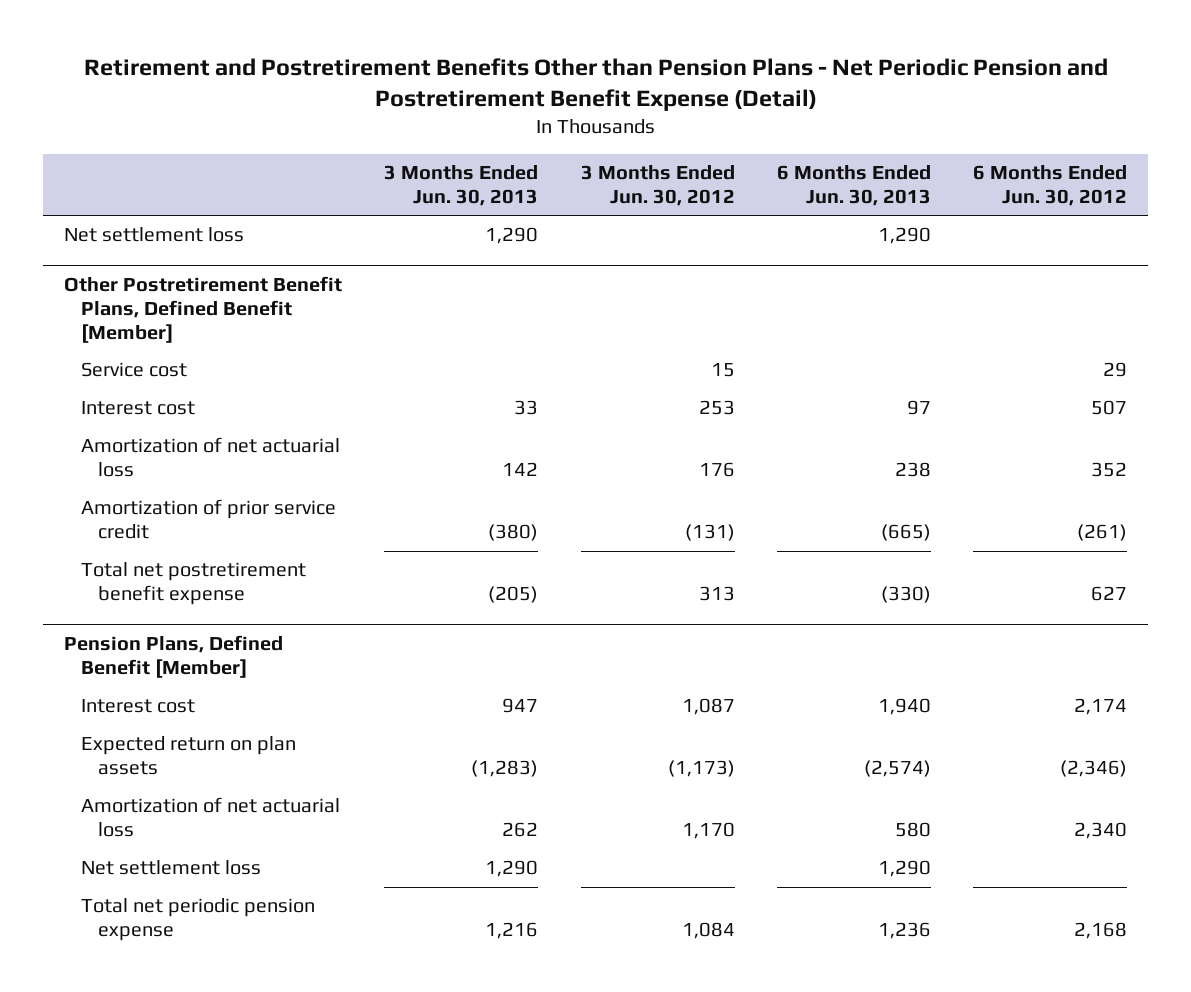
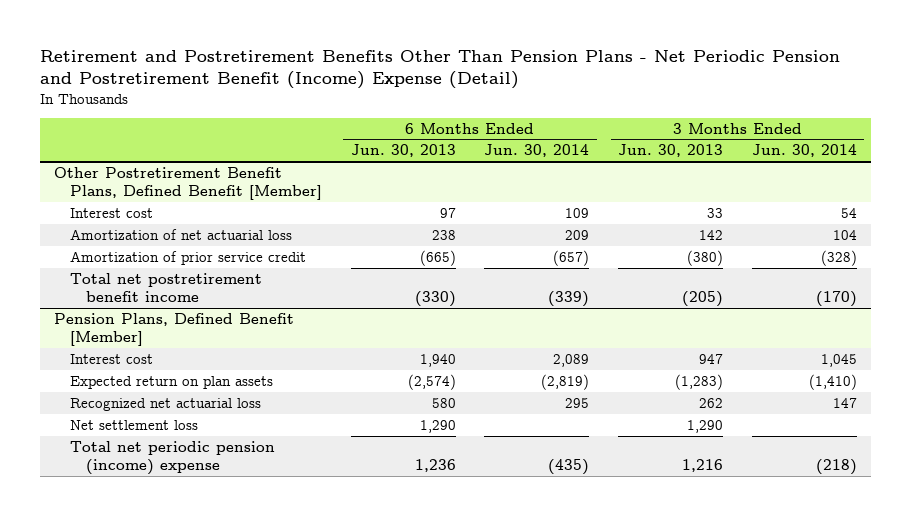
- Retirement and Postretirement Benefits Other than Pension Plans - Net Periodic Pension and Postretirement Benefit Expense (Detail)
+ Retirement and Postretirement Benefits Other Than Pension Plans - Net Periodic Pension and Postretirement Benefit (Income) Expense (Detail)
- | 3 Months Ended Jun. 30, 2013 | 3 Months Ended Jun. 30, 2012 | 6 Months Ended Jun. 30, 2013 | 6 Months Ended Jun. 30, 2012
+ | 6 Months Ended Jun. 30, 2013 | 6 Months Ended Jun. 30, 2014 | 3 Months Ended Jun. 30, 2013 | 3 Months Ended Jun. 30, 2014
- Net settlement loss | 1,290 | | 1,290 |
@ Other Postretirement Benefit Plans, Defined Benefit [Member]
- Service cost | | 15 | | 29
- Total net postretirement benefit expense | (205) | 313 | (330) | 627
+ Total net postretirement benefit income | (330) | (339) | (205) | (170)
@ Pension Plans, Defined Benefit [Member]
- Amortization of net actuarial loss | 262 | 1,170 | 580 | 2,340
+ Recognized net actuarial loss | 580 | 295 | 262 | 147
- Total net periodic pension expense | 1,216 | 1,084 | 1,236 | 2,168
+ Total net periodic pension (income) expense | 1,236 | (435) | 1,216 | (218)

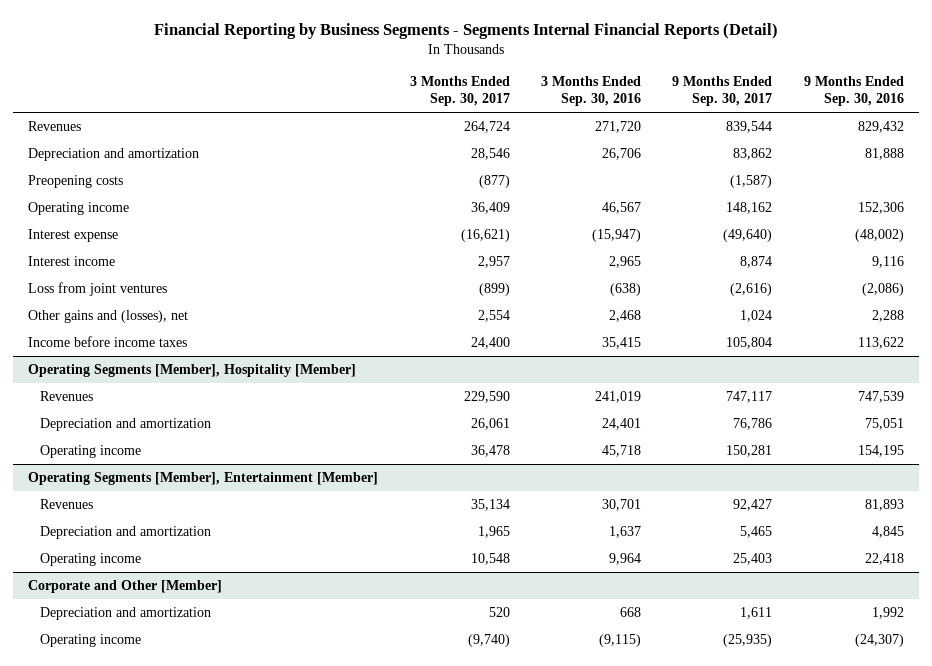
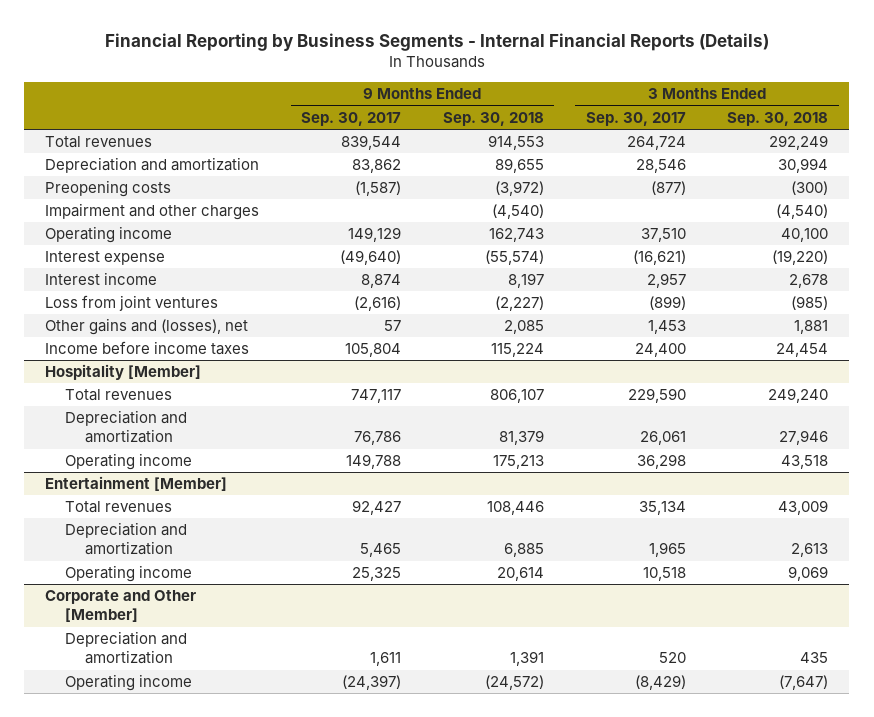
- Financial Reporting by Business Segments - Segments Internal Financial Reports (Detail)
+ Financial Reporting by Business Segments - Internal Financial Reports (Details)
- | 3 Months Ended Sep. 30, 2017 | 3 Months Ended Sep. 30, 2016 | 9 Months Ended Sep. 30, 2017 | 9 Months Ended Sep. 30, 2016
+ | 9 Months Ended Sep. 30, 2017 | 9 Months Ended Sep. 30, 2018 | 3 Months Ended Sep. 30, 2017 | 3 Months Ended Sep. 30, 2018
- Revenues | 264,724 | 271,720 | 839,544 | 829,432
+ Total revenues | 839,544 | 914,553 | 264,724 | 292,249
- Operating income | 36,409 | 46,567 | 148,162 | 152,306
+ Impairment and other charges | | (4,540) | | (4,540)
+ Operating income | 149,129 | 162,743 | 37,510 | 40,100
- Other gains and (losses), net | 2,554 | 2,468 | 1,024 | 2,288
+ Other gains and (losses), net | 57 | 2,085 | 1,453 | 1,881
- Operating Segments [Member], Hospitality [Member]
- Revenues | 229,590 | 241,019 | 747,117 | 747,539
+ Hospitality [Member]
+ Total revenues | 747,117 | 806,107 | 229,590 | 249,240
- Operating income | 36,478 | 45,718 | 150,281 | 154,195
- Operating Segments [Member], Entertainment [Member]
- Revenues | 35,134 | 30,701 | 92,427 | 81,893
+ Operating income | 149,788 | 175,213 | 36,298 | 43,518
+ Entertainment [Member]
+ Total revenues | 92,427 | 108,446 | 35,134 | 43,009
- Operating income | 10,548 | 9,964 | 25,403 | 22,418
+ Operating income | 25,325 | 20,614 | 10,518 | 9,069
@ Corporate and Other [Member]
- Operating income | (9,740) | (9,115) | (25,935) | (24,307)
+ Operating income | (24,397) | (24,572) | (8,429) | (7,647)

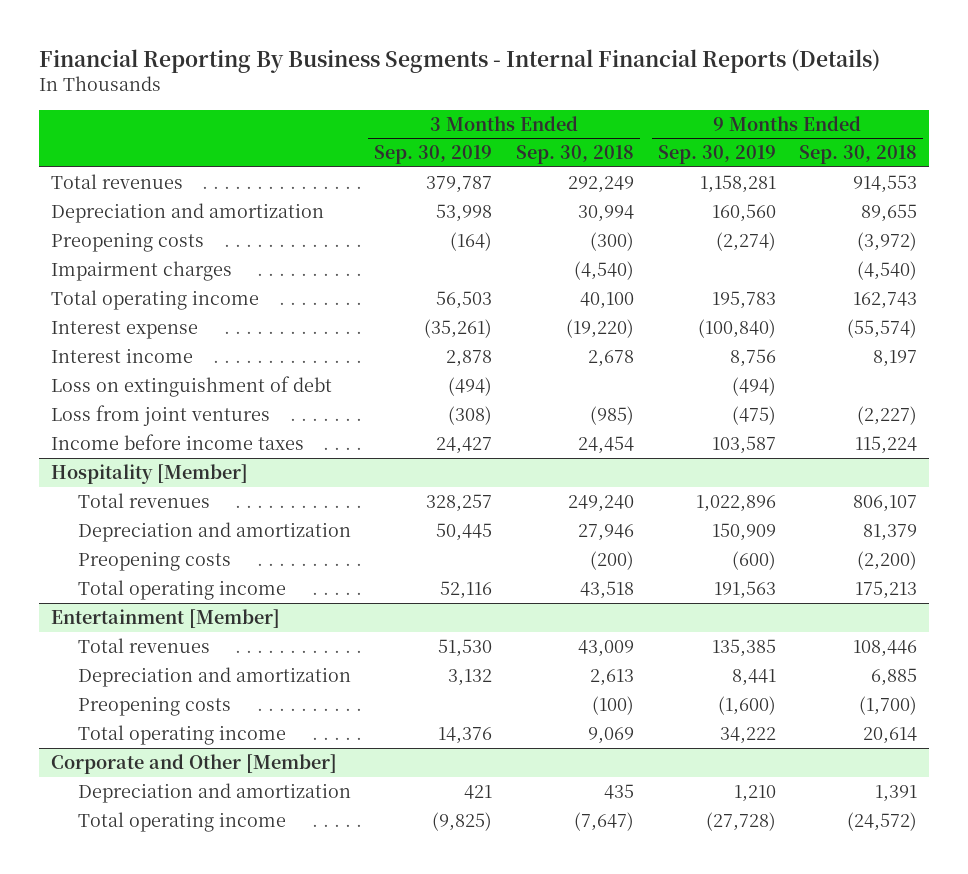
- Financial Reporting by Business Segments - Internal Financial Reports (Details)
+ Financial Reporting By Business Segments - Internal Financial Reports (Details)
- | 9 Months Ended Sep. 30, 2017 | 9 Months Ended Sep. 30, 2018 | 3 Months Ended Sep. 30, 2017 | 3 Months Ended Sep. 30, 2018
+ | 3 Months Ended Sep. 30, 2019 | 3 Months Ended Sep. 30, 2018 | 9 Months Ended Sep. 30, 2019 | 9 Months Ended Sep. 30, 2018
- Impairment and other charges | | (4,540) | | (4,540)
- Operating income | 149,129 | 162,743 | 37,510 | 40,100
+ Impairment charges | | (4,540) | | (4,540)
+ Total operating income | 56,503 | 40,100 | 195,783 | 162,743
+ Loss on extinguishment of debt | (494) | | (494) |
- Other gains and (losses), net | 57 | 2,085 | 1,453 | 1,881
@ Hospitality [Member]
- Operating income | 149,788 | 175,213 | 36,298 | 43,518
+ Preopening costs | | (200) | (600) | (2,200)
+ Total operating income | 52,116 | 43,518 | 191,563 | 175,213
@ Entertainment [Member]
- Operating income | 25,325 | 20,614 | 10,518 | 9,069
+ Preopening costs | | (100) | (1,600) | (1,700)
+ Total operating income | 14,376 | 9,069 | 34,222 | 20,614
@ Corporate and Other [Member]
- Operating income | (24,397) | (24,572) | (8,429) | (7,647)
+ Total operating income | (9,825) | (7,647) | (27,728) | (24,572)

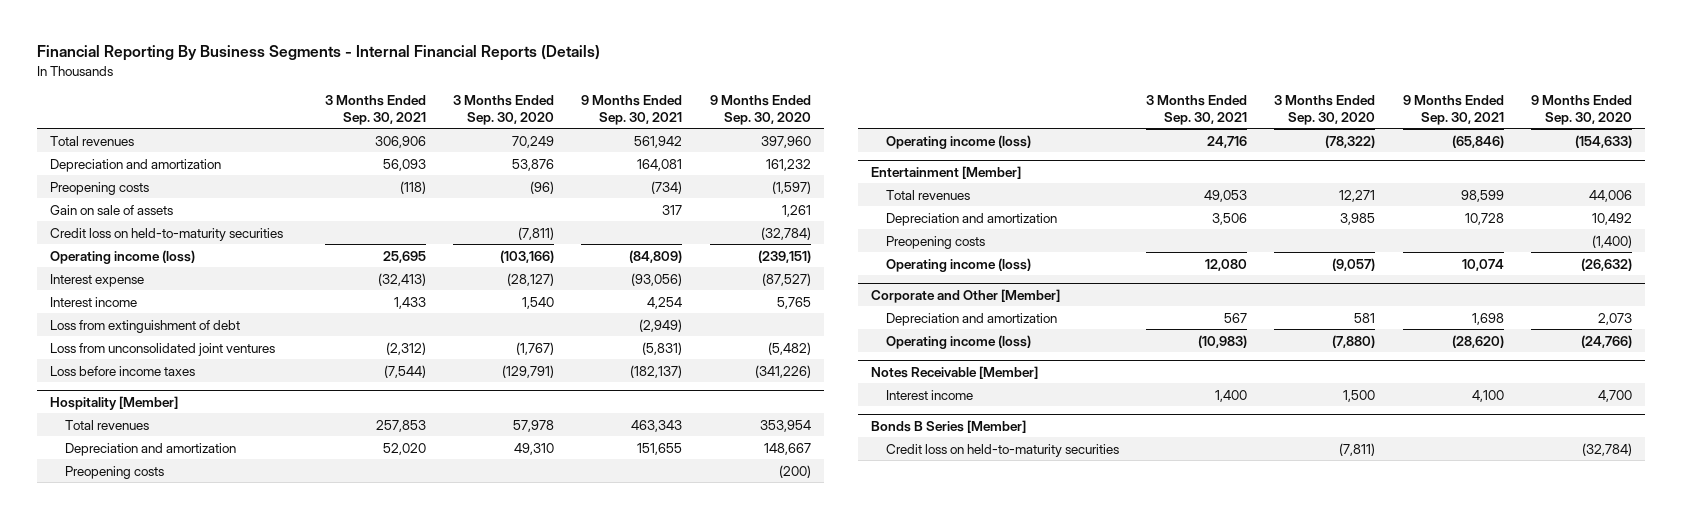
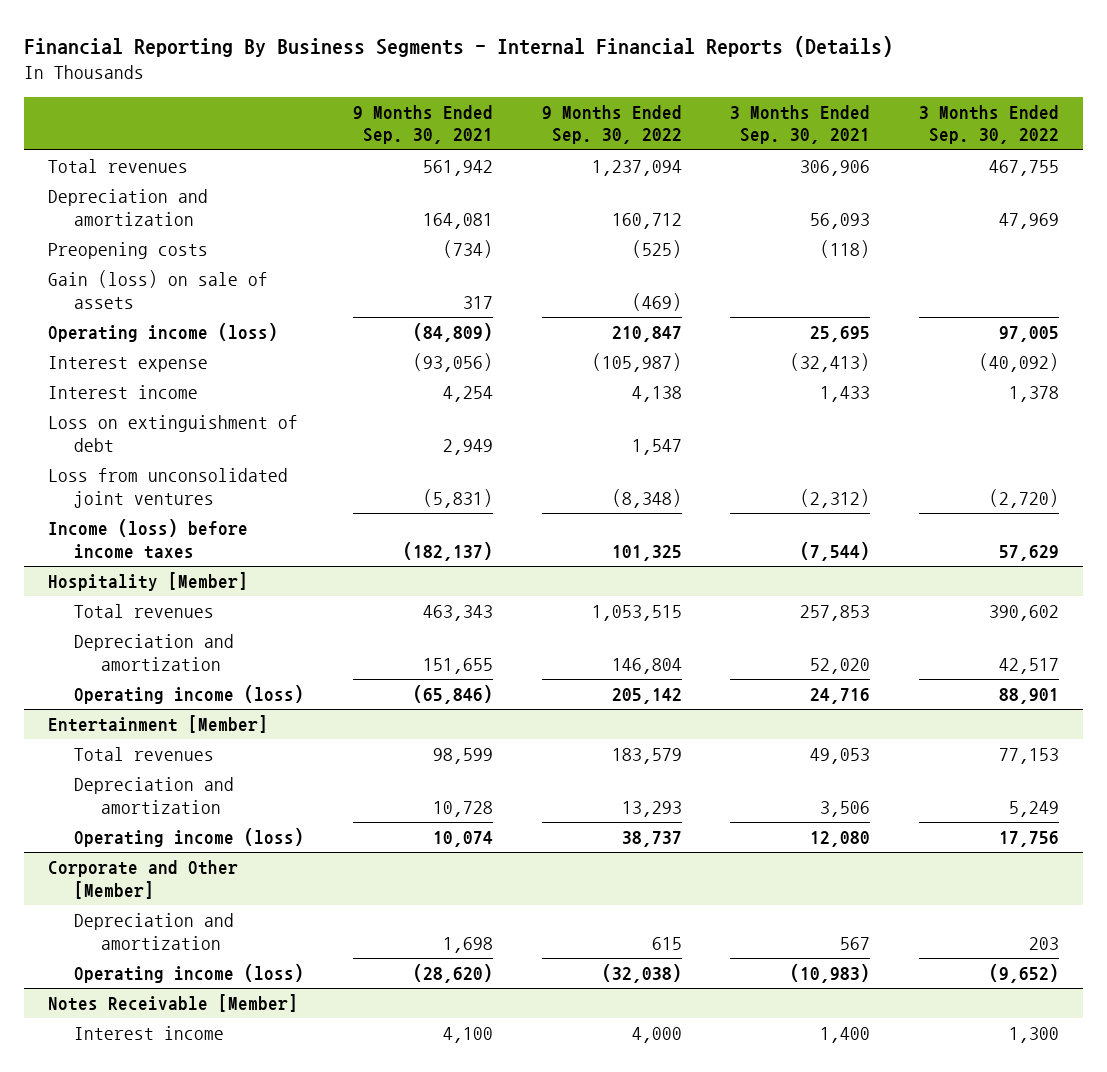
- | 3 Months Ended Sep. 30, 2021 | 3 Months Ended Sep. 30, 2020 | 9 Months Ended Sep. 30, 2021 | 9 Months Ended Sep. 30, 2020
+ | 9 Months Ended Sep. 30, 2021 | 9 Months Ended Sep. 30, 2022 | 3 Months Ended Sep. 30, 2021 | 3 Months Ended Sep. 30, 2022
- Gain on sale of assets | | | 317 | 1,261
- Credit loss on held-to-maturity securities | | (7,811) | | (32,784)
+ Gain (loss) on sale of assets | 317 | (469) | |
- Loss from extinguishment of debt | | | (2,949) |
+ Loss on extinguishment of debt | 2,949 | 1,547 | |
- Loss before income taxes | (7,544) | (129,791) | (182,137) | (341,226)
+ Income (loss) before income taxes | (182,137) | 101,325 | (7,544) | 57,629
@ Hospitality [Member]
- Preopening costs | | | | (200)
@ Entertainment [Member]
- Preopening costs | | | | (1,400)
- Bonds B Series [Member]
- Credit loss on held-to-maturity securities | | (7,811) | | (32,784)

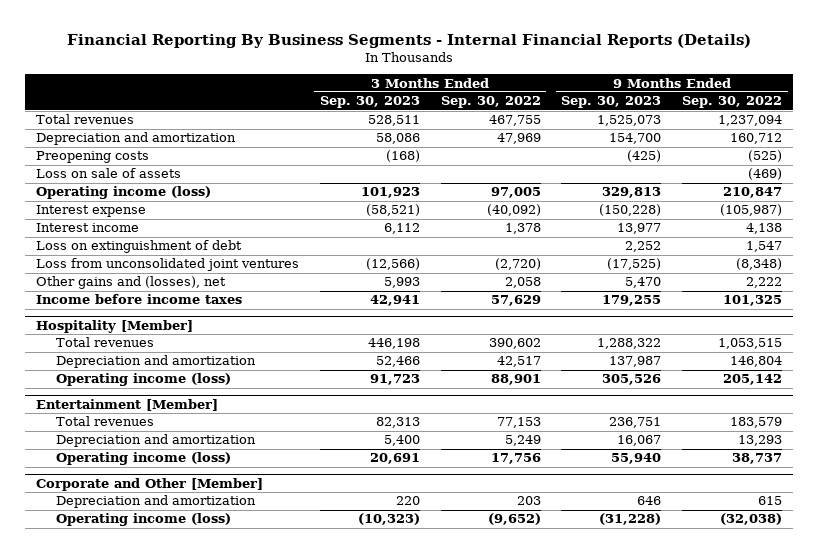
- | 9 Months Ended Sep. 30, 2021 | 9 Months Ended Sep. 30, 2022 | 3 Months Ended Sep. 30, 2021 | 3 Months Ended Sep. 30, 2022
+ | 3 Months Ended Sep. 30, 2023 | 3 Months Ended Sep. 30, 2022 | 9 Months Ended Sep. 30, 2023 | 9 Months Ended Sep. 30, 2022
- Gain (loss) on sale of assets | 317 | (469) | |
+ Loss on sale of assets | | | | (469)
- Income (loss) before income taxes | (182,137) | 101,325 | (7,544) | 57,629
+ Other gains and (losses), net | 5,993 | 2,058 | 5,470 | 2,222
+ Income before income taxes | 42,941 | 57,629 | 179,255 | 101,325
- Notes Receivable [Member]
- Interest income | 4,100 | 4,000 | 1,400 | 1,300

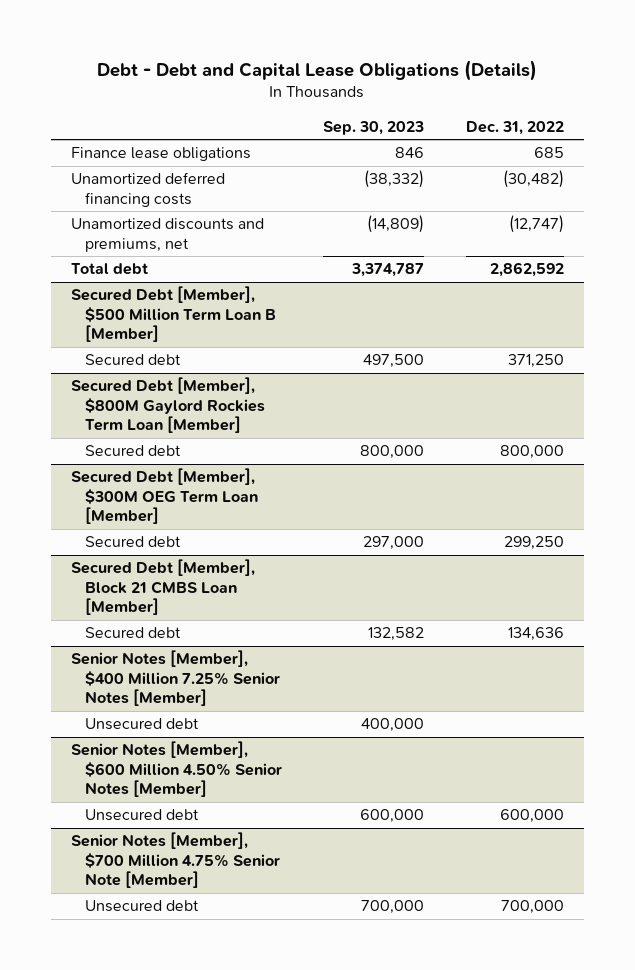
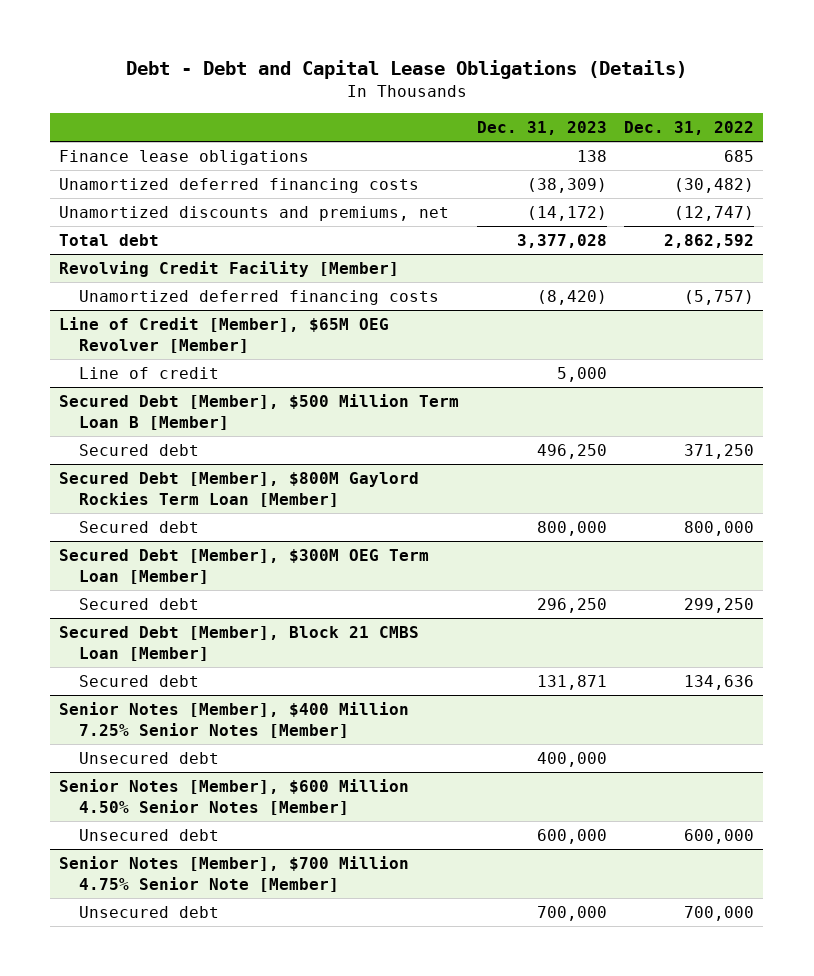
- | Sep. 30, 2023 | Dec. 31, 2022
+ | Dec. 31, 2023 | Dec. 31, 2022
+ Revolving Credit Facility [Member]
+ Unamortized deferred financing costs | (8,420) | (5,757)
+ Line of Credit [Member], $65M OEG Revolver [Member]
+ Line of credit | 5,000 |

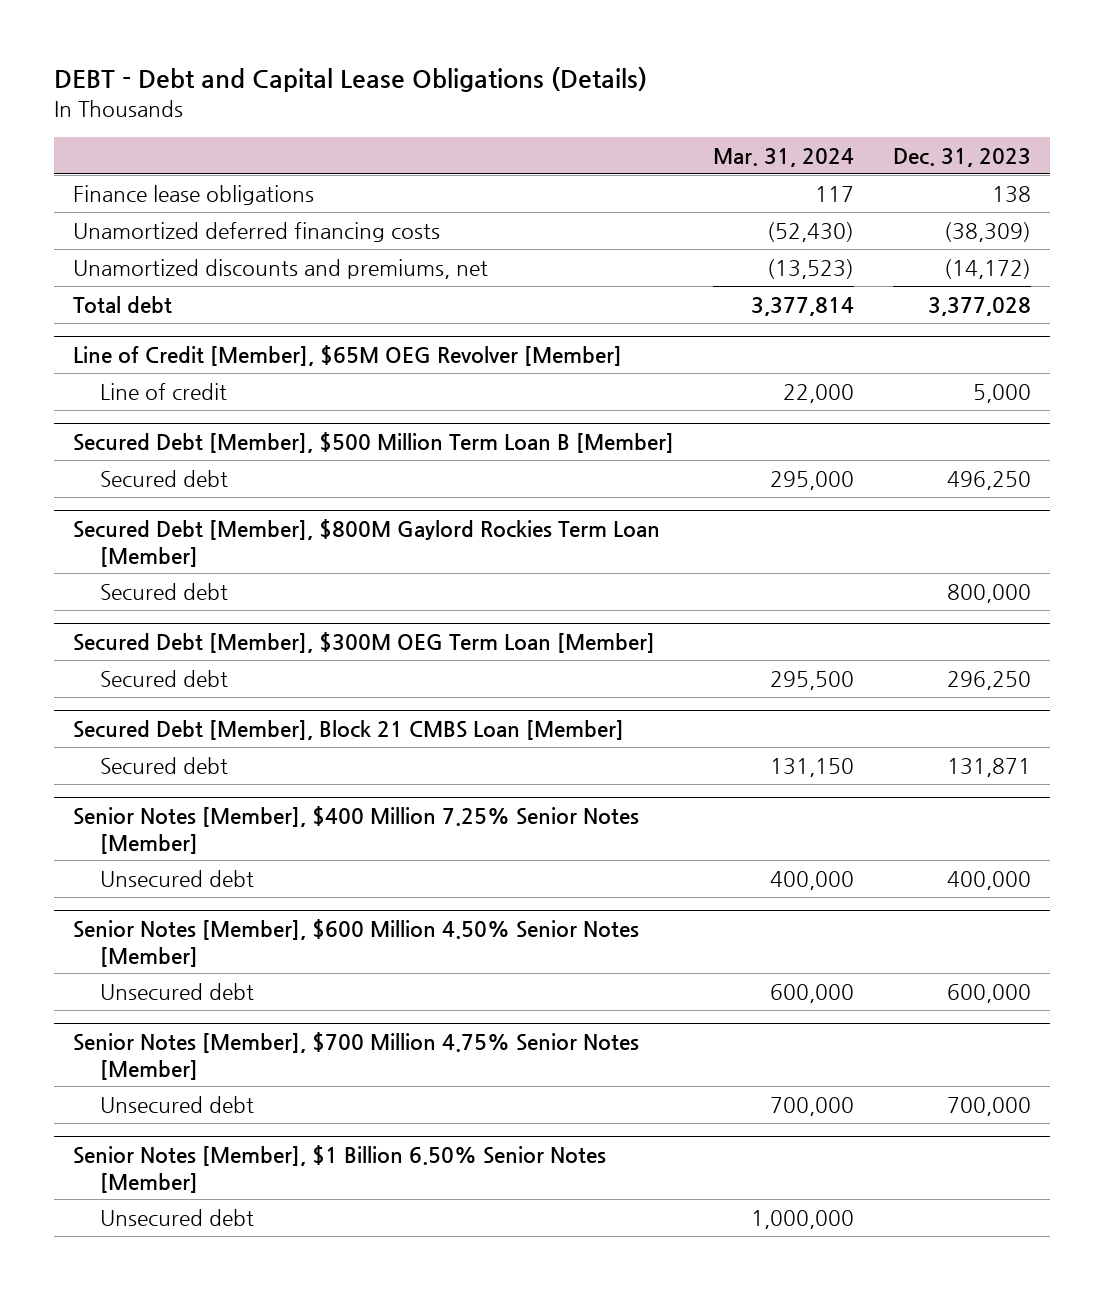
- Debt - Debt and Capital Lease Obligations (Details)
+ DEBT - Debt and Capital Lease Obligations (Details)
- | Dec. 31, 2023 | Dec. 31, 2022
+ | Mar. 31, 2024 | Dec. 31, 2023
- Revolving Credit Facility [Member]
- Unamortized deferred financing costs | (8,420) | (5,757)
- Senior Notes [Member], $700 Million 4.75% Senior Note [Member]
+ Senior Notes [Member], $700 Million 4.75% Senior Notes [Member]
+ Senior Notes [Member], $1 Billion 6.50% Senior Notes [Member]
+ Unsecured debt | 1,000,000 |

